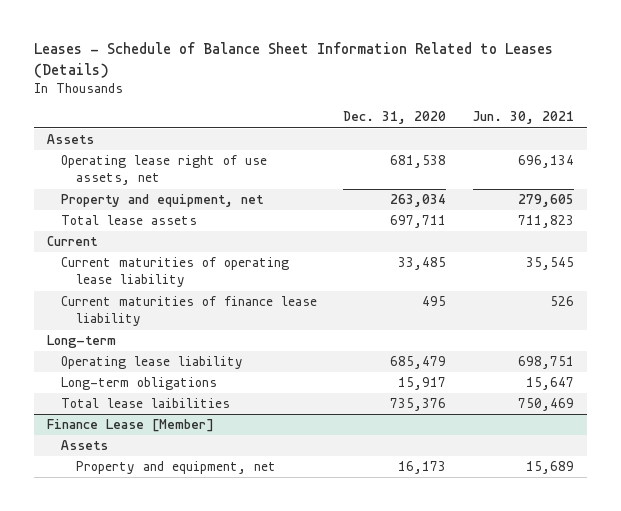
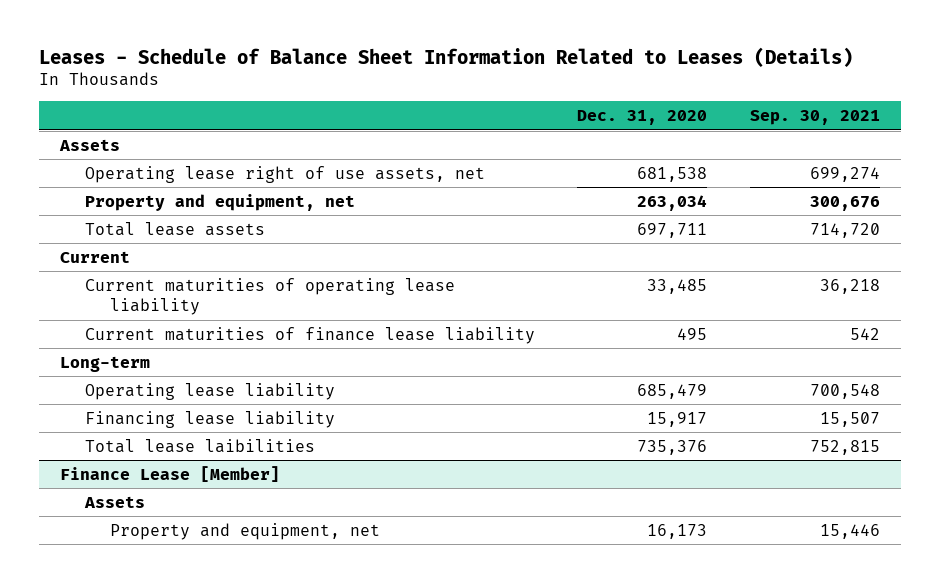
- | Dec. 31, 2020 | Jun. 30, 2021
+ | Dec. 31, 2020 | Sep. 30, 2021
- Long-term obligations | 15,917 | 15,647
+ Financing lease liability | 15,917 | 15,507

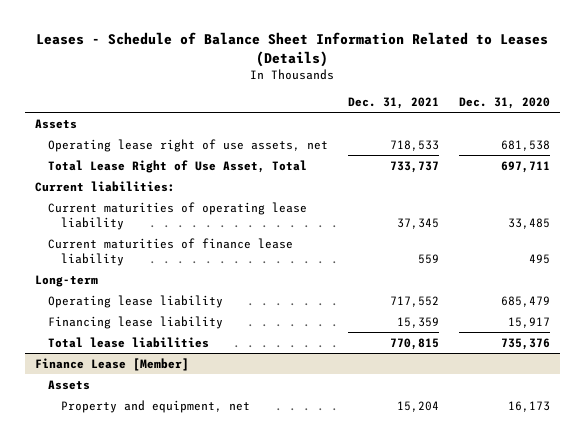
- | Dec. 31, 2020 | Sep. 30, 2021
+ | Dec. 31, 2021 | Dec. 31, 2020
- Property and equipment, net | 263,034 | 300,676
- Total lease assets | 697,711 | 714,720
- Current
+ Total Lease Right of Use Asset, Total | 733,737 | 697,711
+ Current liabilities:
- Total lease laibilities | 735,376 | 752,815
+ Total lease liabilities | 770,815 | 735,376

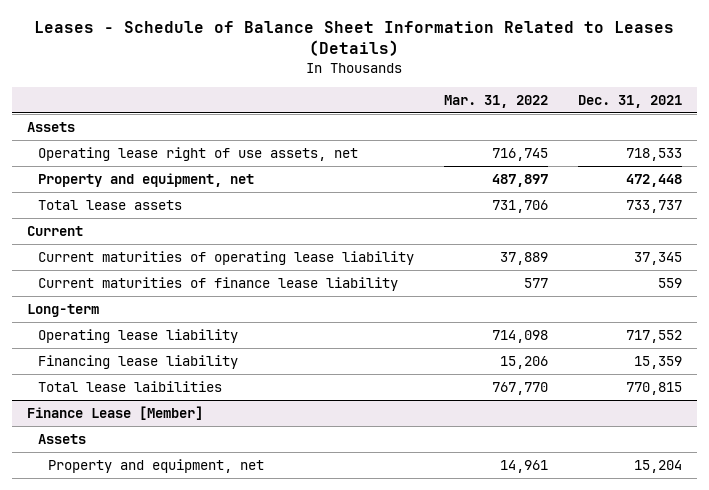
- | Dec. 31, 2021 | Dec. 31, 2020
+ | Mar. 31, 2022 | Dec. 31, 2021
- Total Lease Right of Use Asset, Total | 733,737 | 697,711
- Current liabilities:
+ Property and equipment, net | 487,897 | 472,448
+ Total lease assets | 731,706 | 733,737
+ Current
- Total lease liabilities | 770,815 | 735,376
+ Total lease laibilities | 767,770 | 770,815

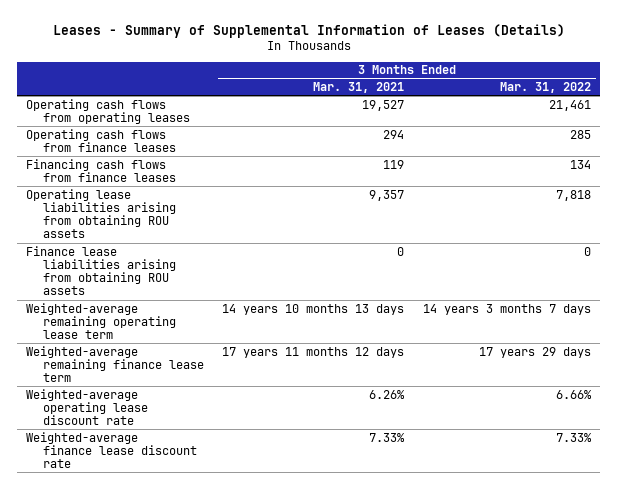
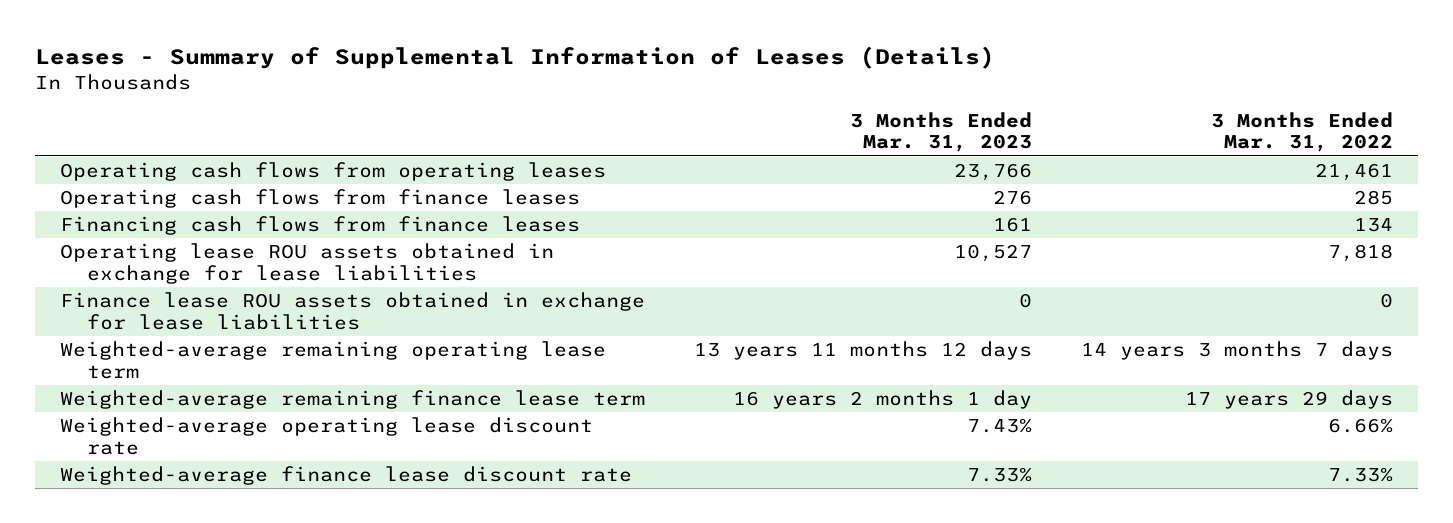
- | 3 Months Ended Mar. 31, 2021 | 3 Months Ended Mar. 31, 2022
+ | 3 Months Ended Mar. 31, 2023 | 3 Months Ended Mar. 31, 2022
- Operating lease liabilities arising from obtaining ROU assets | 9,357 | 7,818
- Finance lease liabilities arising from obtaining ROU assets | 0 | 0
+ Operating lease ROU assets obtained in exchange for lease liabilities | 10,527 | 7,818
+ Finance lease ROU assets obtained in exchange for lease liabilities | 0 | 0

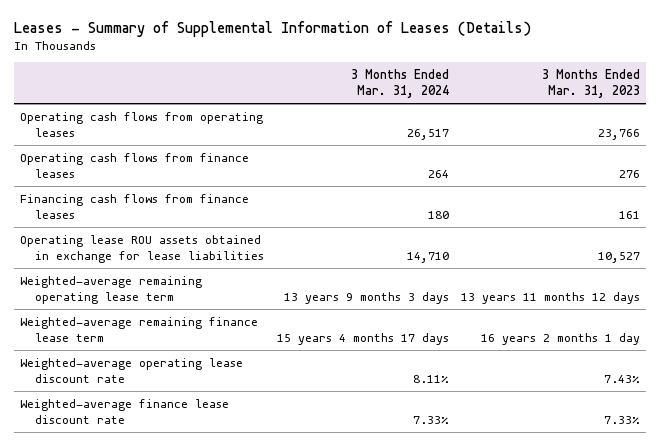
- | 3 Months Ended Mar. 31, 2023 | 3 Months Ended Mar. 31, 2022
+ | 3 Months Ended Mar. 31, 2024 | 3 Months Ended Mar. 31, 2023
- Finance lease ROU assets obtained in exchange for lease liabilities | 0 | 0

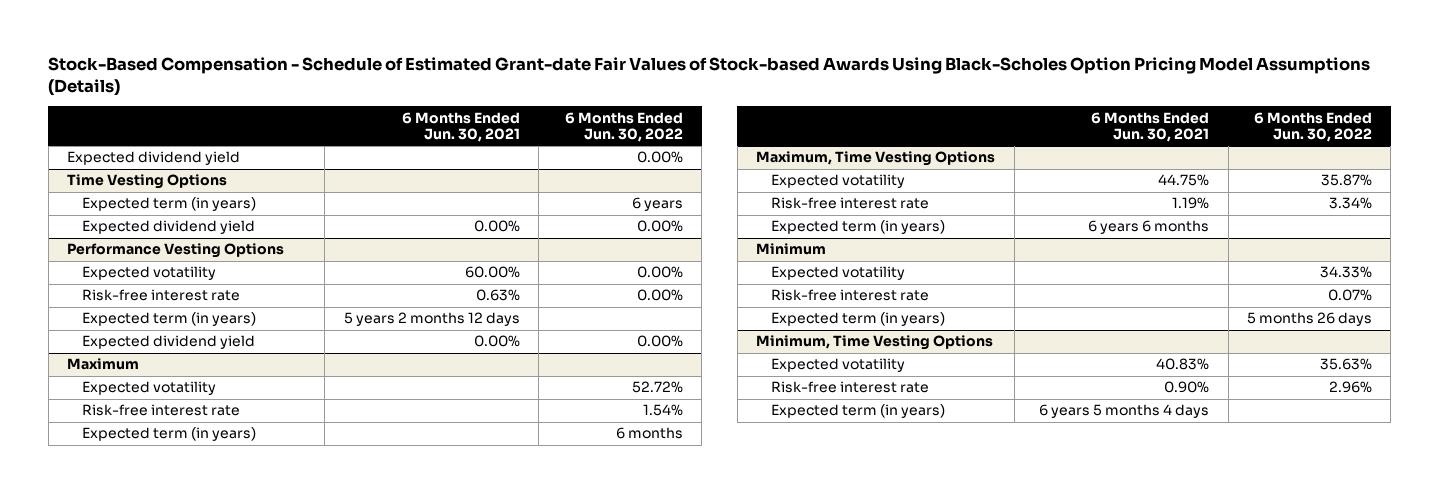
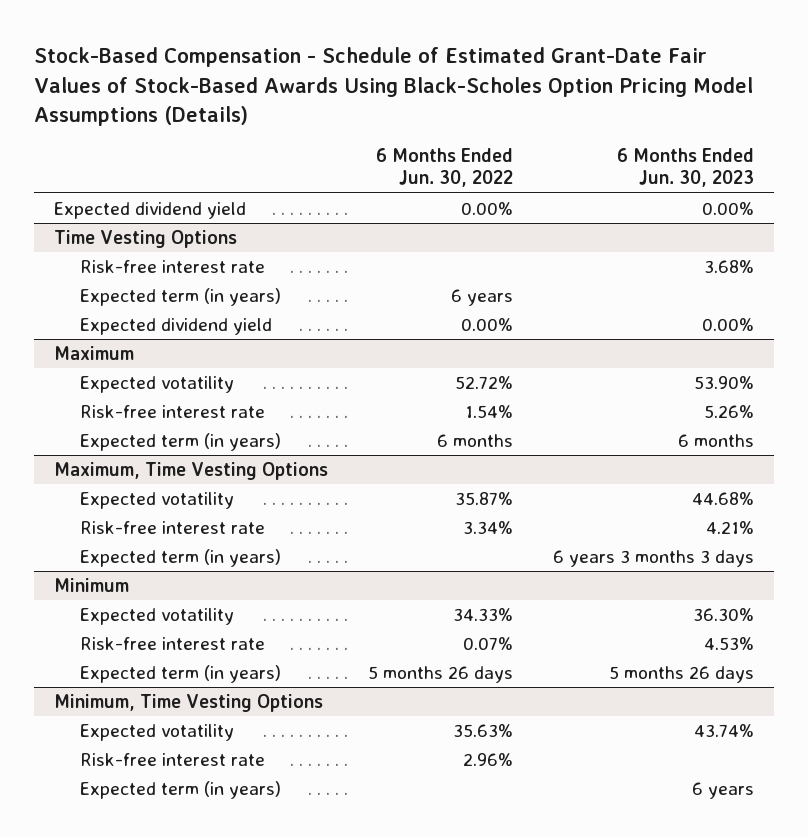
- Stock-Based Compensation - Schedule of Estimated Grant-date Fair Values of Stock-based Awards Using Black-Scholes Option Pricing Model Assumptions (Details)
+ Stock-Based Compensation - Schedule of Estimated Grant-Date Fair Values of Stock-Based Awards Using Black-Scholes Option Pricing Model Assumptions (Details)
- | 6 Months Ended Jun. 30, 2021 | 6 Months Ended Jun. 30, 2022
+ | 6 Months Ended Jun. 30, 2022 | 6 Months Ended Jun. 30, 2023
@ Time Vesting Options
+ Risk-free interest rate | | 3.68%
- Performance Vesting Options
- Expected votatility | 60.00% | 0.00%
- Risk-free interest rate | 0.63% | 0.00%
- Expected term (in years) | 5 years 2 months 12 days |
- Expected dividend yield | 0.00% | 0.00%

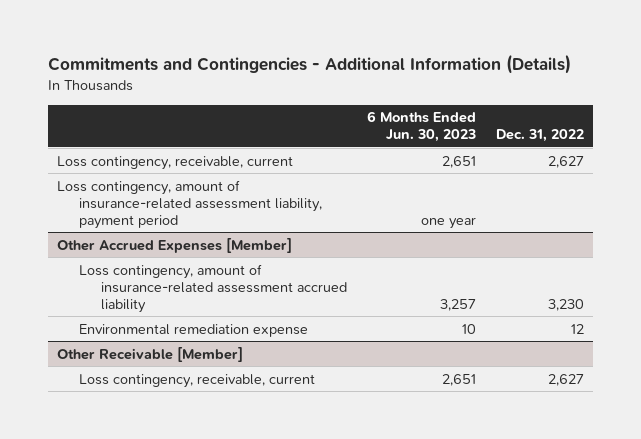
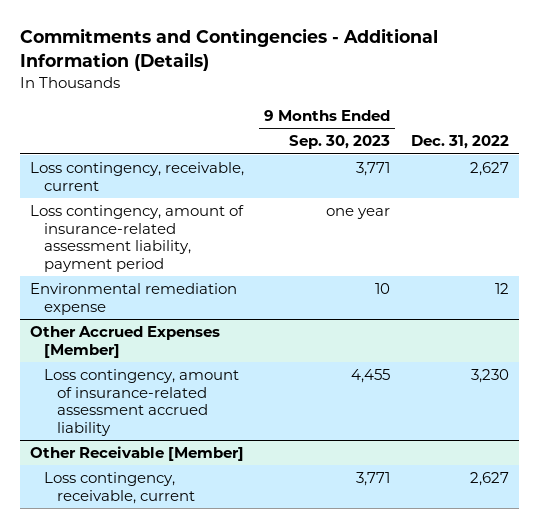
- | 6 Months Ended Jun. 30, 2023 | Dec. 31, 2022
+ | 9 Months Ended Sep. 30, 2023 | Dec. 31, 2022
+ Environmental remediation expense | 10 | 12
@ Other Accrued Expenses [Member]
- Environmental remediation expense | 10 | 12

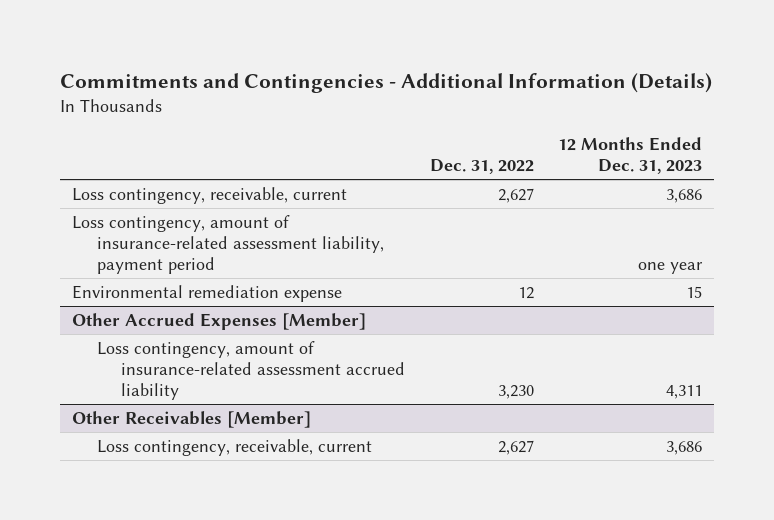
- | 9 Months Ended Sep. 30, 2023 | Dec. 31, 2022
+ | Dec. 31, 2022 | 12 Months Ended Dec. 31, 2023
- Other Receivable [Member]
+ Other Receivables [Member]

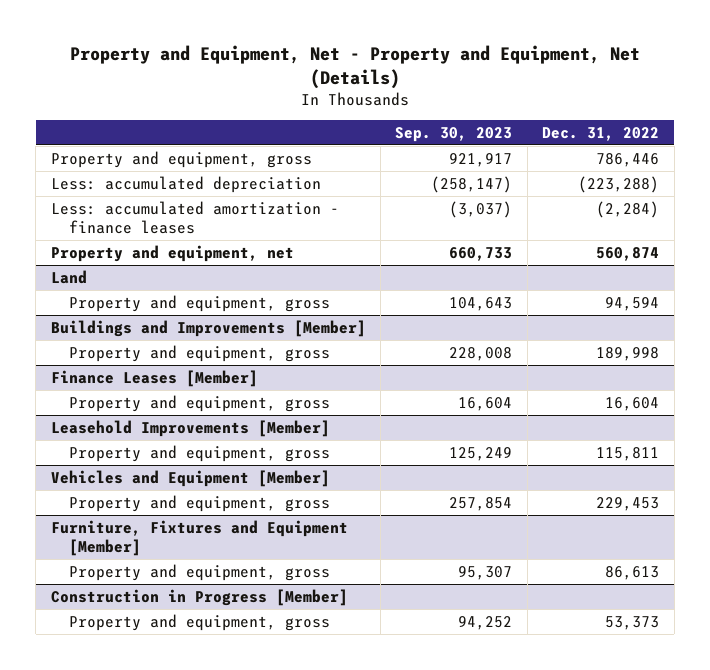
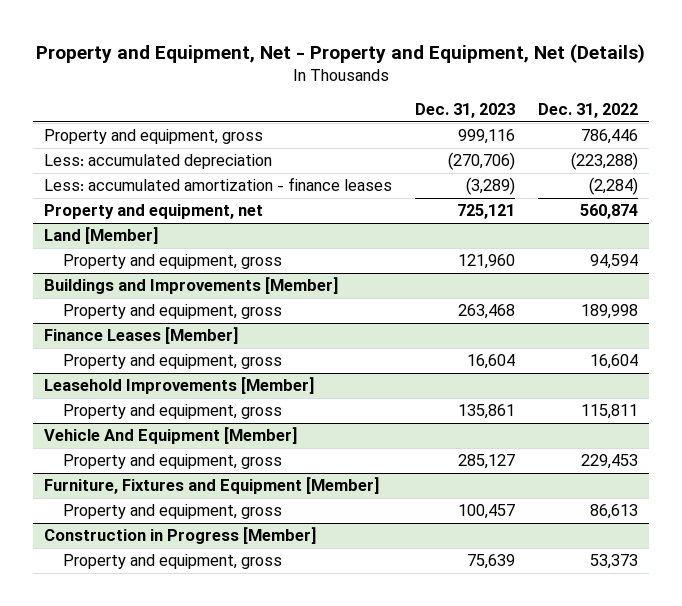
- | Sep. 30, 2023 | Dec. 31, 2022
+ | Dec. 31, 2023 | Dec. 31, 2022
- Land
+ Land [Member]
- Vehicles and Equipment [Member]
+ Vehicle And Equipment [Member]

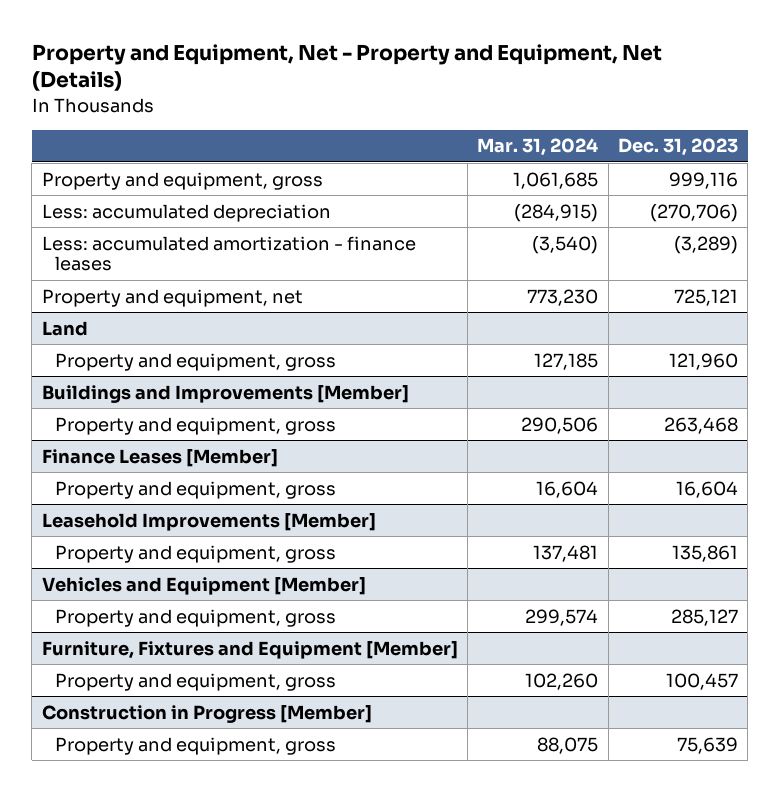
- | Dec. 31, 2023 | Dec. 31, 2022
+ | Mar. 31, 2024 | Dec. 31, 2023
- Land [Member]
+ Land
- Vehicle And Equipment [Member]
+ Vehicles and Equipment [Member]

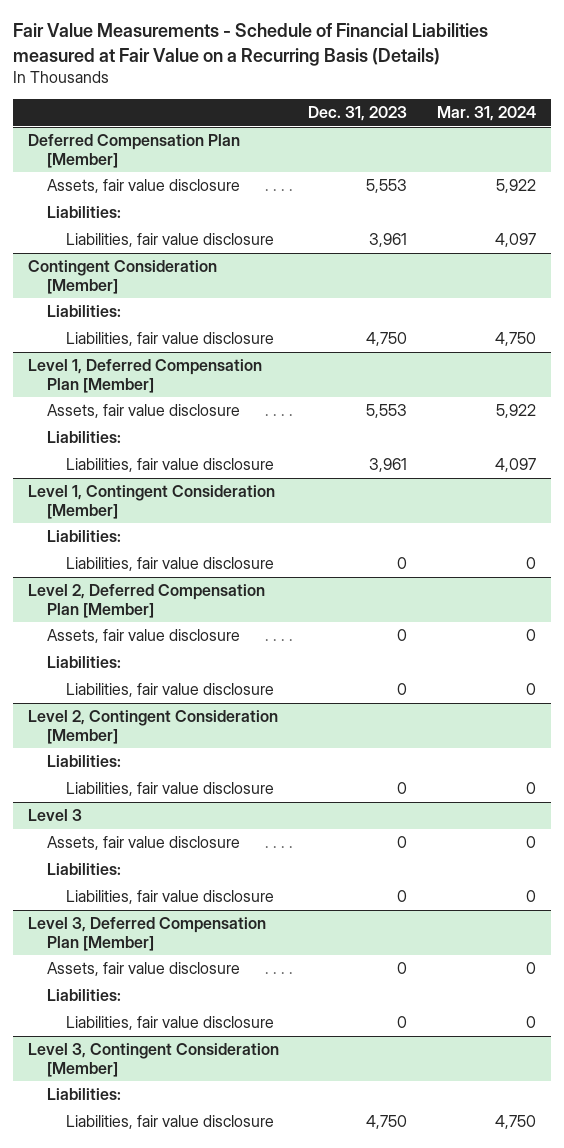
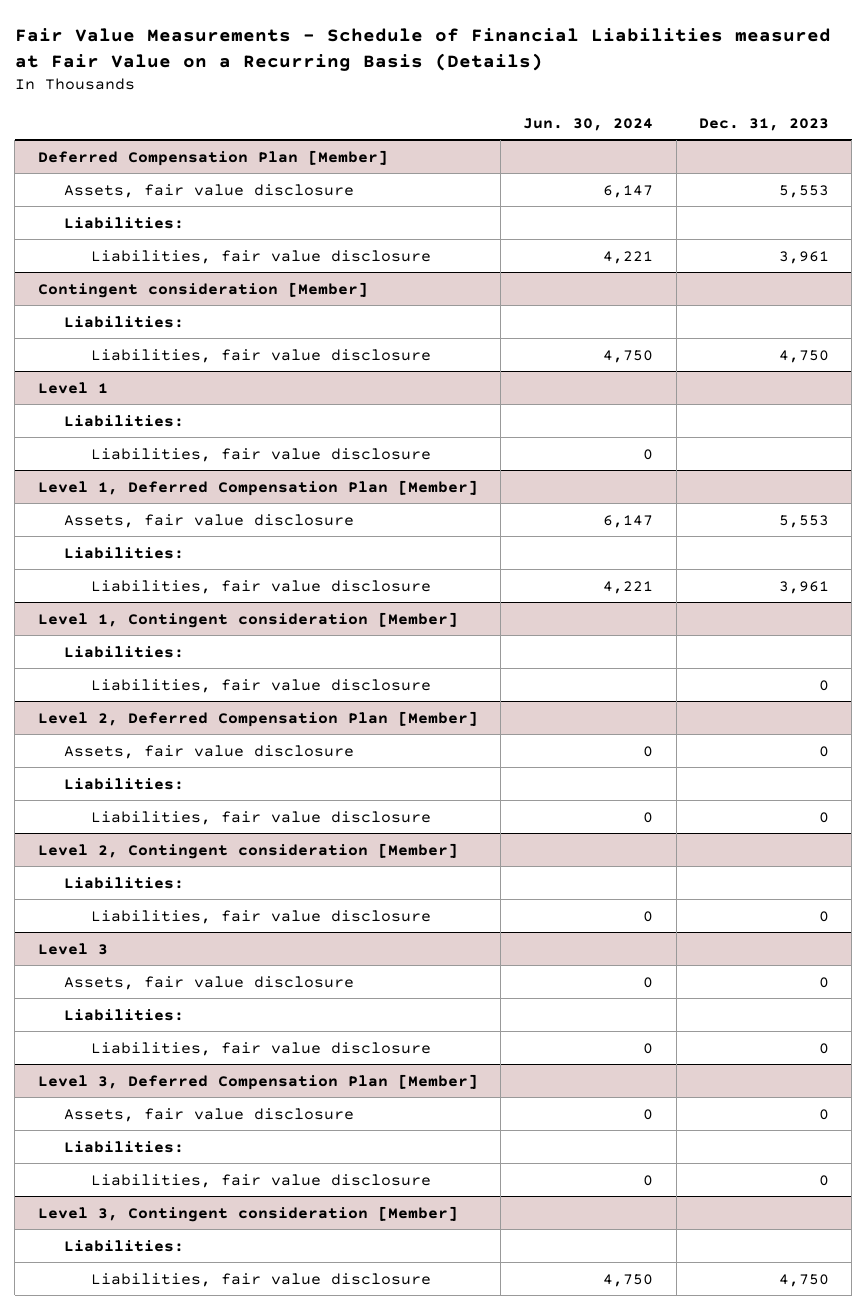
- | Dec. 31, 2023 | Mar. 31, 2024
+ | Jun. 30, 2024 | Dec. 31, 2023
- Contingent Consideration [Member]
+ Contingent consideration [Member]
+ Level 1
+ Liabilities:
+ Liabilities, fair value disclosure | 0 |
- Level 1, Contingent Consideration [Member]
+ Level 1, Contingent consideration [Member]
- Level 2, Contingent Consideration [Member]
+ Level 2, Contingent consideration [Member]
- Level 3, Contingent Consideration [Member]
+ Level 3, Contingent consideration [Member]

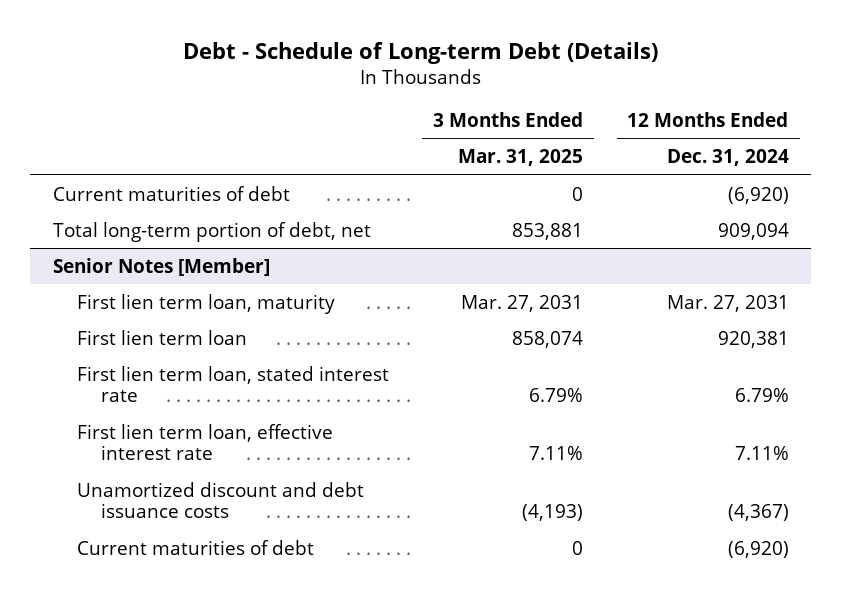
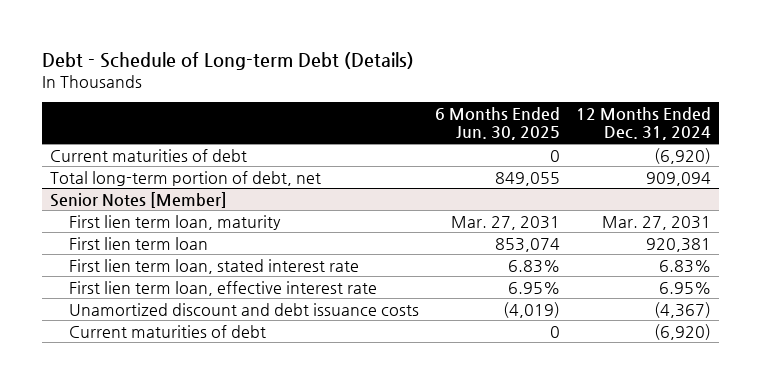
- | 3 Months Ended Mar. 31, 2025 | 12 Months Ended Dec. 31, 2024
+ | 6 Months Ended Jun. 30, 2025 | 12 Months Ended Dec. 31, 2024
@ Senior Notes [Member]
- First lien term loan, stated interest rate | 6.79% | 6.79%
- First lien term loan, effective interest rate | 7.11% | 7.11%
+ First lien term loan, stated interest rate | 6.83% | 6.83%
+ First lien term loan, effective interest rate | 6.95% | 6.95%

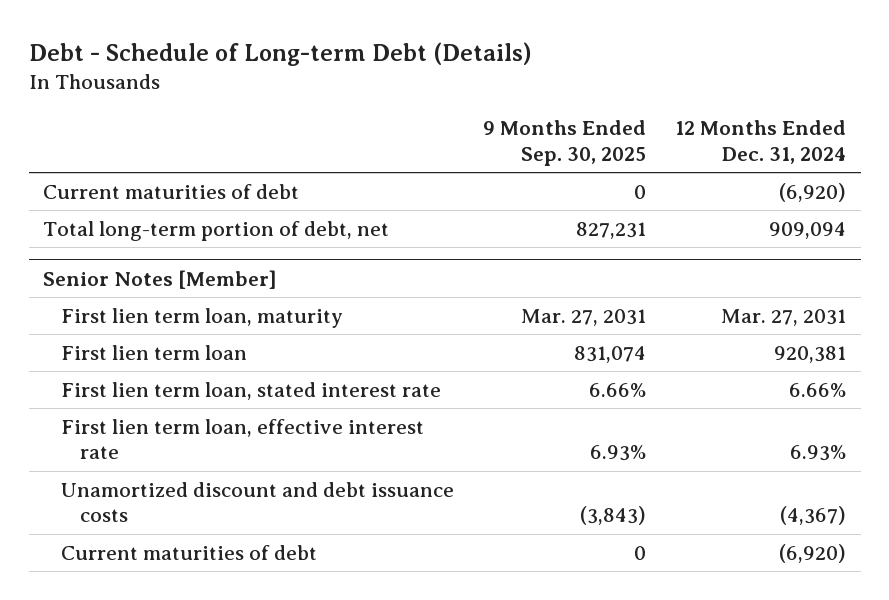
- | 6 Months Ended Jun. 30, 2025 | 12 Months Ended Dec. 31, 2024
+ | 9 Months Ended Sep. 30, 2025 | 12 Months Ended Dec. 31, 2024
@ Senior Notes [Member]
- First lien term loan, stated interest rate | 6.83% | 6.83%
- First lien term loan, effective interest rate | 6.95% | 6.95%
+ First lien term loan, stated interest rate | 6.66% | 6.66%
+ First lien term loan, effective interest rate | 6.93% | 6.93%

